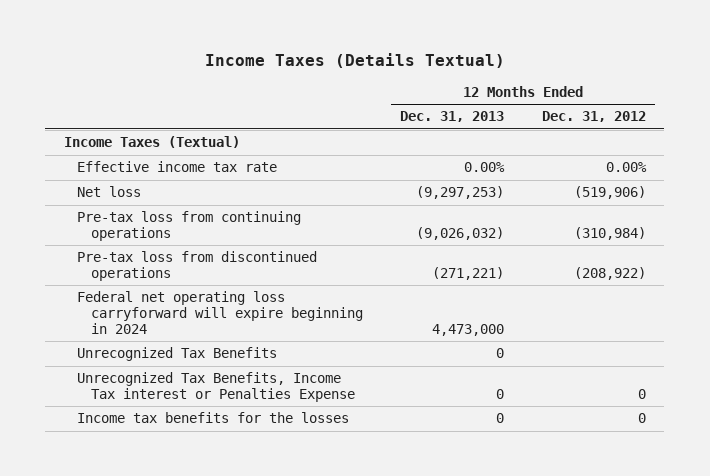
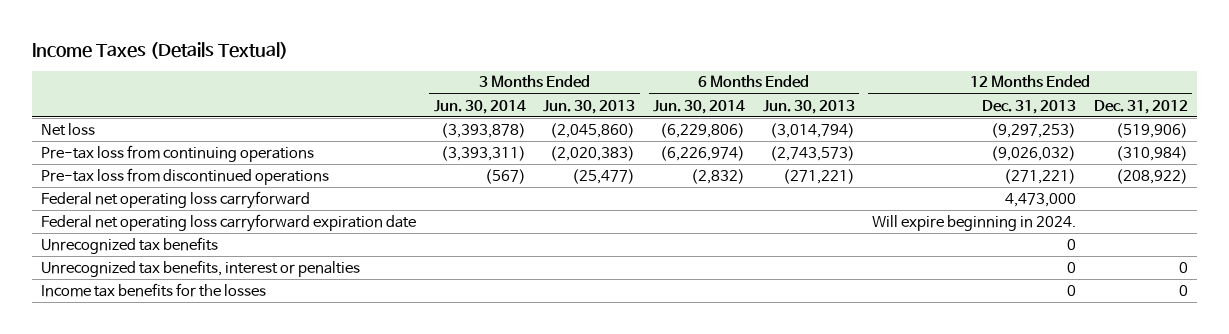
- | 12 Months Ended Dec. 31, 2013 | 12 Months Ended Dec. 31, 2012
+ | 3 Months Ended Jun. 30, 2014 | 3 Months Ended Jun. 30, 2013 | 6 Months Ended Jun. 30, 2014 | 6 Months Ended Jun. 30, 2013 | 12 Months Ended Dec. 31, 2013 | 12 Months Ended Dec. 31, 2012
- Income Taxes (Textual)
- Effective income tax rate | 0.00% | 0.00%
- Federal net operating loss carryforward will expire beginning in 2024 | 4,473,000 |
- Unrecognized Tax Benefits | 0 |
- Unrecognized Tax Benefits, Income Tax interest or Penalties Expense | 0 | 0
+ Federal net operating loss carryforward | | | | | 4,473,000 |
+ Federal net operating loss carryforward expiration date | | | | | Will expire beginning in 2024. |
+ Unrecognized tax benefits | | | | | 0 |
+ Unrecognized tax benefits, interest or penalties | | | | | 0 | 0

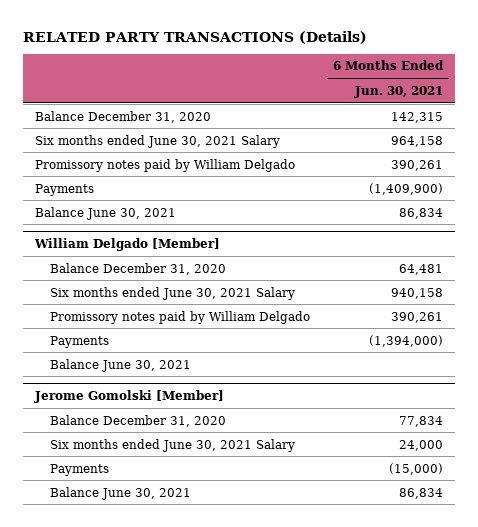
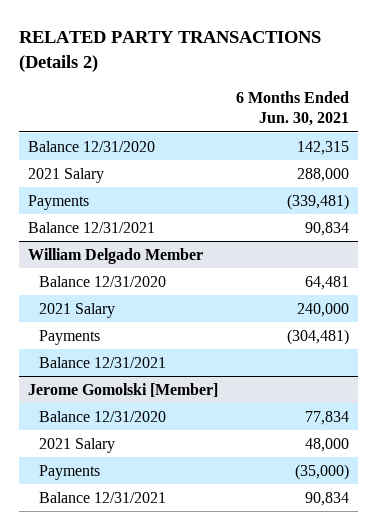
- RELATED PARTY TRANSACTIONS (Details)
+ RELATED PARTY TRANSACTIONS (Details 2)
- Balance December 31, 2020 | 142,315
- Six months ended June 30, 2021 Salary | 964,158
- Promissory notes paid by William Delgado | 390,261
- Payments | (1,409,900)
- Balance June 30, 2021 | 86,834
- William Delgado [Member]
- Balance December 31, 2020 | 64,481
- Six months ended June 30, 2021 Salary | 940,158
- Promissory notes paid by William Delgado | 390,261
- Payments | (1,394,000)
- Balance June 30, 2021
+ Balance 12/31/2020 | 142,315
+ 2021 Salary | 288,000
+ Payments | (339,481)
+ Balance 12/31/2021 | 90,834
+ William Delgado Member
+ Balance 12/31/2020 | 64,481
+ 2021 Salary | 240,000
+ Payments | (304,481)
+ Balance 12/31/2021
@ Jerome Gomolski [Member]
- Balance December 31, 2020 | 77,834
- Six months ended June 30, 2021 Salary | 24,000
- Payments | (15,000)
- Balance June 30, 2021 | 86,834
+ Balance 12/31/2020 | 77,834
+ 2021 Salary | 48,000
+ Payments | (35,000)
+ Balance 12/31/2021 | 90,834

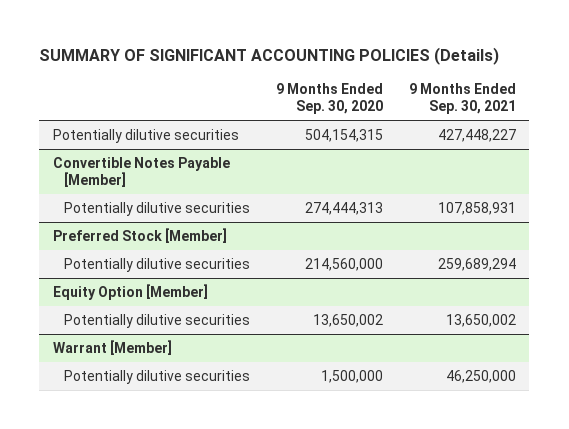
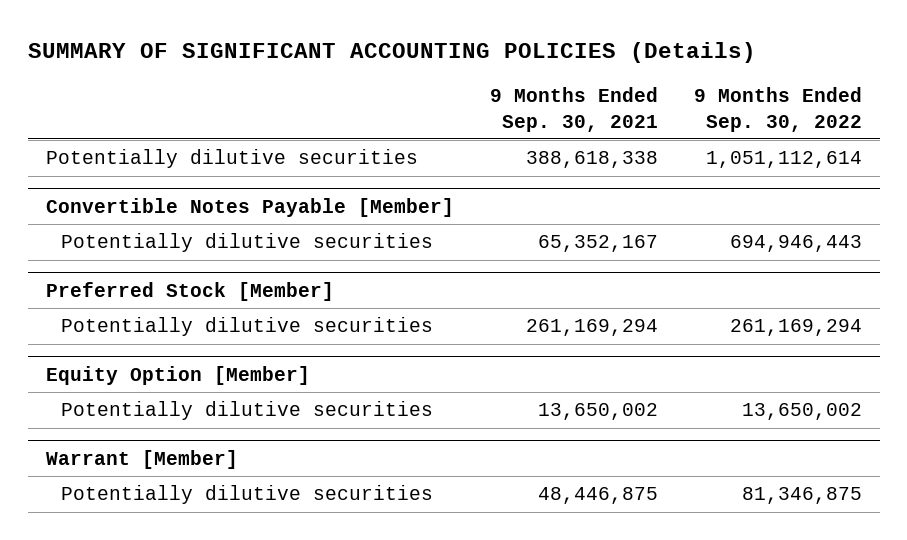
- | 9 Months Ended Sep. 30, 2020 | 9 Months Ended Sep. 30, 2021
+ | 9 Months Ended Sep. 30, 2021 | 9 Months Ended Sep. 30, 2022
- Potentially dilutive securities | 504,154,315 | 427,448,227
+ Potentially dilutive securities | 388,618,338 | 1,051,112,614
@ Convertible Notes Payable [Member]
- Potentially dilutive securities | 274,444,313 | 107,858,931
+ Potentially dilutive securities | 65,352,167 | 694,946,443
@ Preferred Stock [Member]
- Potentially dilutive securities | 214,560,000 | 259,689,294
+ Potentially dilutive securities | 261,169,294 | 261,169,294
@ Warrant [Member]
- Potentially dilutive securities | 1,500,000 | 46,250,000
+ Potentially dilutive securities | 48,446,875 | 81,346,875

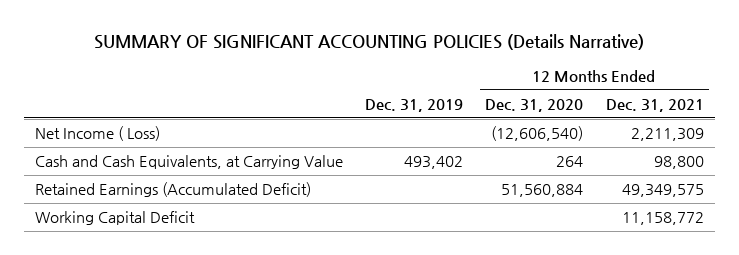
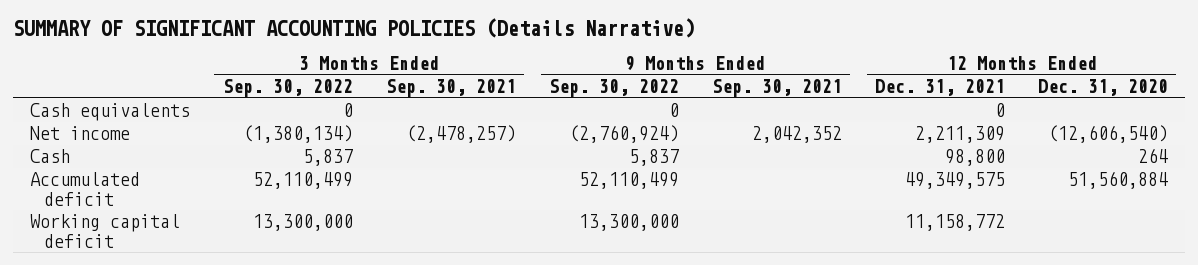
- | Dec. 31, 2019 | 12 Months Ended Dec. 31, 2020 | 12 Months Ended Dec. 31, 2021
+ | 3 Months Ended Sep. 30, 2022 | 3 Months Ended Sep. 30, 2021 | 9 Months Ended Sep. 30, 2022 | 9 Months Ended Sep. 30, 2021 | 12 Months Ended Dec. 31, 2021 | 12 Months Ended Dec. 31, 2020
- Net Income ( Loss) | | (12,606,540) | 2,211,309
- Cash and Cash Equivalents, at Carrying Value | 493,402 | 264 | 98,800
- Retained Earnings (Accumulated Deficit) | | 51,560,884 | 49,349,575
- Working Capital Deficit | | | 11,158,772
+ Cash equivalents | 0 | | 0 | | 0 |
+ Net income | (1,380,134) | (2,478,257) | (2,760,924) | 2,042,352 | 2,211,309 | (12,606,540)
+ Cash | 5,837 | | 5,837 | | 98,800 | 264
+ Accumulated deficit | 52,110,499 | | 52,110,499 | | 49,349,575 | 51,560,884
+ Working capital deficit | 13,300,000 | | 13,300,000 | | 11,158,772 |

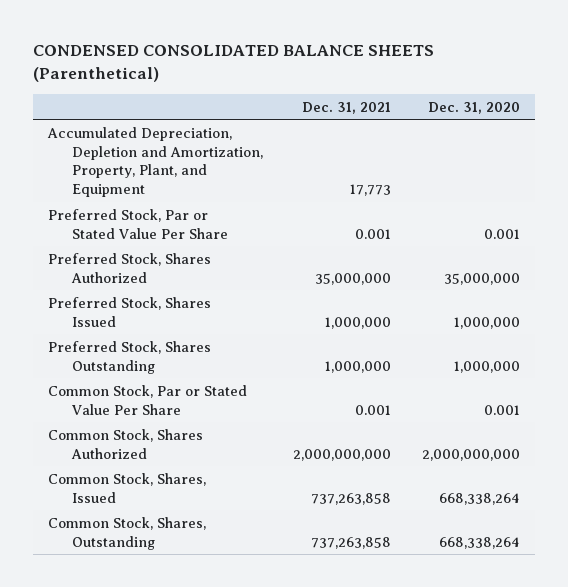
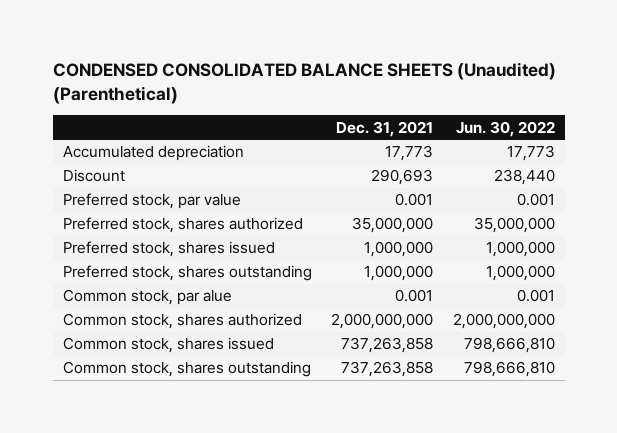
- CONDENSED CONSOLIDATED BALANCE SHEETS (Parenthetical)
+ CONDENSED CONSOLIDATED BALANCE SHEETS (Unaudited) (Parenthetical)
- | Dec. 31, 2021 | Dec. 31, 2020
+ | Dec. 31, 2021 | Jun. 30, 2022
- Accumulated Depreciation, Depletion and Amortization, Property, Plant, and Equipment | 17,773 |
- Preferred Stock, Par or Stated Value Per Share | 0.001 | 0.001
- Preferred Stock, Shares Authorized | 35,000,000 | 35,000,000
- Preferred Stock, Shares Issued | 1,000,000 | 1,000,000
- Preferred Stock, Shares Outstanding | 1,000,000 | 1,000,000
- Common Stock, Par or Stated Value Per Share | 0.001 | 0.001
- Common Stock, Shares Authorized | 2,000,000,000 | 2,000,000,000
- Common Stock, Shares, Issued | 737,263,858 | 668,338,264
- Common Stock, Shares, Outstanding | 737,263,858 | 668,338,264
+ Accumulated depreciation | 17,773 | 17,773
+ Discount | 290,693 | 238,440
+ Preferred stock, par value | 0.001 | 0.001
+ Preferred stock, shares authorized | 35,000,000 | 35,000,000
+ Preferred stock, shares issued | 1,000,000 | 1,000,000
+ Preferred stock, shares outstanding | 1,000,000 | 1,000,000
+ Common stock, par alue | 0.001 | 0.001
+ Common stock, shares authorized | 2,000,000,000 | 2,000,000,000
+ Common stock, shares issued | 737,263,858 | 798,666,810
+ Common stock, shares outstanding | 737,263,858 | 798,666,810

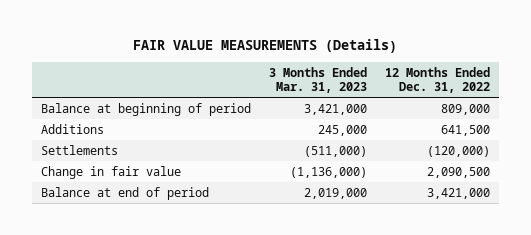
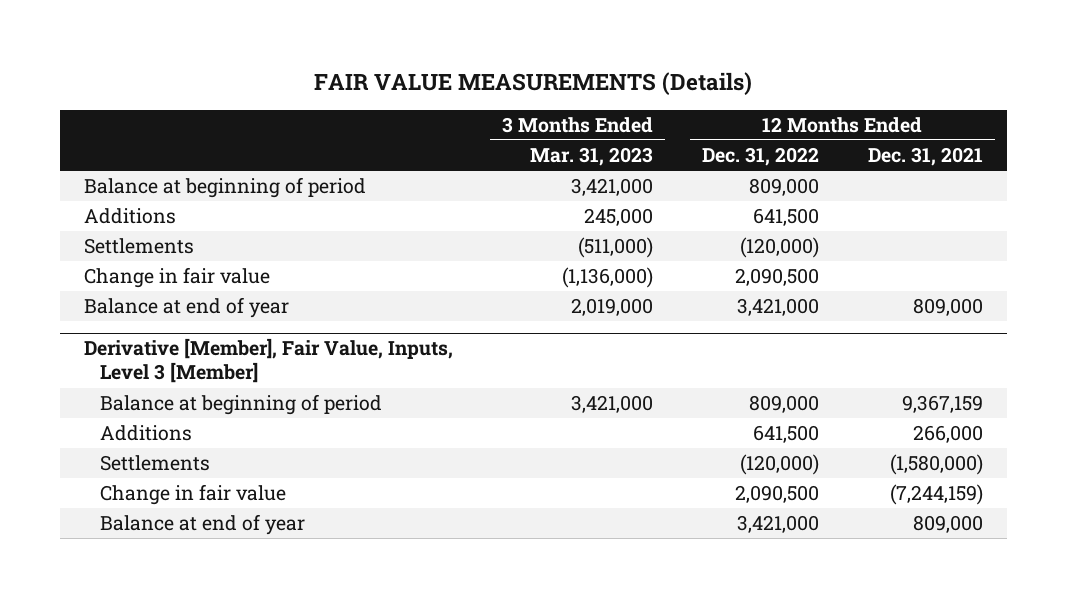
- | 3 Months Ended Mar. 31, 2023 | 12 Months Ended Dec. 31, 2022
+ | 3 Months Ended Mar. 31, 2023 | 12 Months Ended Dec. 31, 2022 | 12 Months Ended Dec. 31, 2021
- Balance at end of period | 2,019,000 | 3,421,000
+ Balance at end of year | 2,019,000 | 3,421,000 | 809,000
+ Derivative [Member], Fair Value, Inputs, Level 3 [Member]
+ Balance at beginning of period | 3,421,000 | 809,000 | 9,367,159
+ Additions | | 641,500 | 266,000
+ Settlements | | (120,000) | (1,580,000)
+ Change in fair value | | 2,090,500 | (7,244,159)
+ Balance at end of year | | 3,421,000 | 809,000

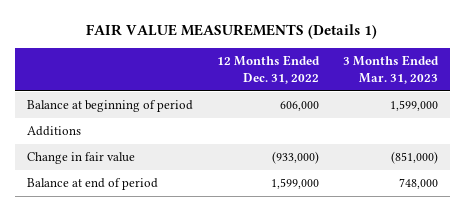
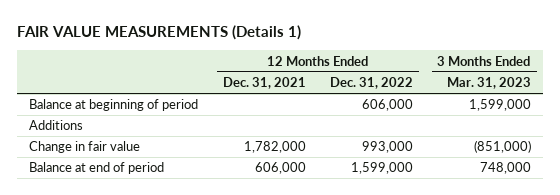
- | 12 Months Ended Dec. 31, 2022 | 3 Months Ended Mar. 31, 2023
+ | 12 Months Ended Dec. 31, 2021 | 12 Months Ended Dec. 31, 2022 | 3 Months Ended Mar. 31, 2023
- Change in fair value | (933,000) | (851,000)
+ Change in fair value | 1,782,000 | 993,000 | (851,000)

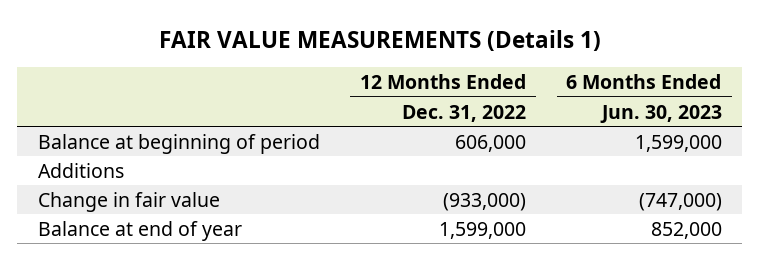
- | 12 Months Ended Dec. 31, 2021 | 12 Months Ended Dec. 31, 2022 | 3 Months Ended Mar. 31, 2023
+ | 12 Months Ended Dec. 31, 2022 | 6 Months Ended Jun. 30, 2023
- Change in fair value | 1,782,000 | 993,000 | (851,000)
- Balance at end of period | 606,000 | 1,599,000 | 748,000
+ Change in fair value | (933,000) | (747,000)
+ Balance at end of year | 1,599,000 | 852,000

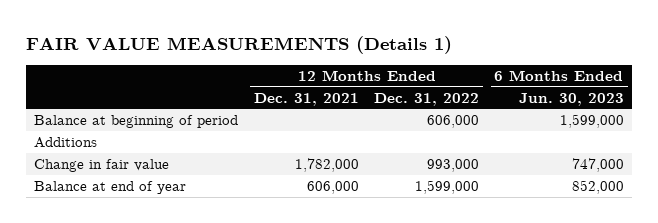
- | 12 Months Ended Dec. 31, 2022 | 6 Months Ended Jun. 30, 2023
+ | 12 Months Ended Dec. 31, 2021 | 12 Months Ended Dec. 31, 2022 | 6 Months Ended Jun. 30, 2023
- Change in fair value | (933,000) | (747,000)
+ Change in fair value | 1,782,000 | 993,000 | 747,000

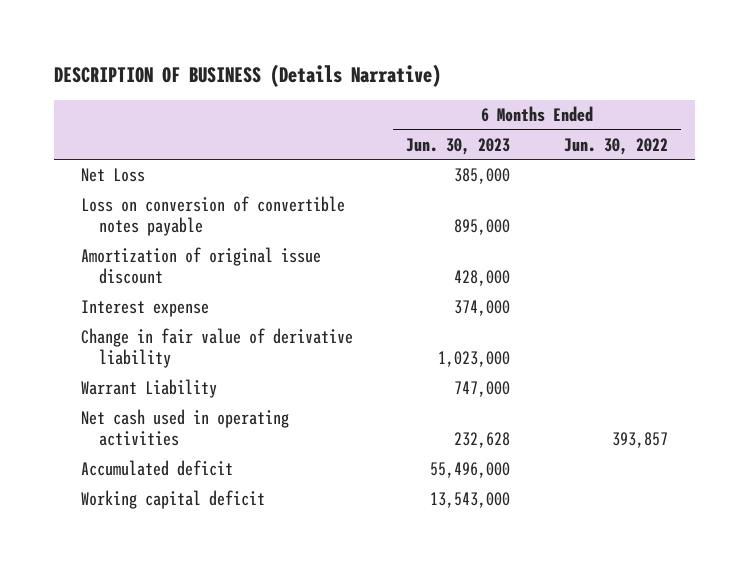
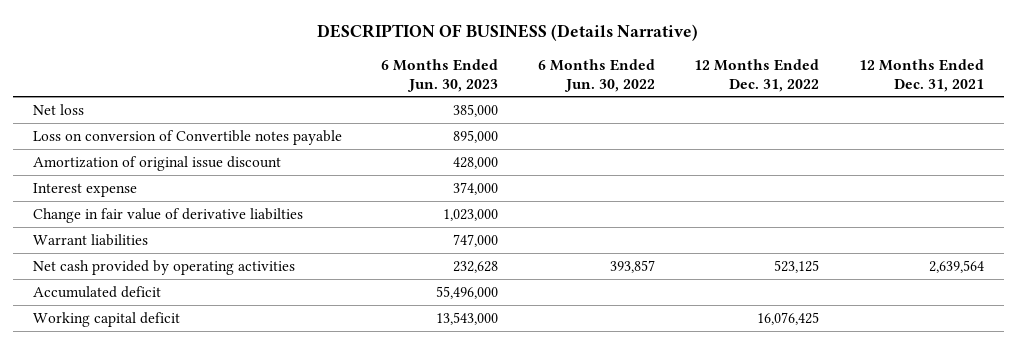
- | 6 Months Ended Jun. 30, 2023 | 6 Months Ended Jun. 30, 2022
+ | 6 Months Ended Jun. 30, 2023 | 6 Months Ended Jun. 30, 2022 | 12 Months Ended Dec. 31, 2022 | 12 Months Ended Dec. 31, 2021
- Net Loss | 385,000 |
- Loss on conversion of convertible notes payable | 895,000 |
+ Net loss | 385,000 | | |
+ Loss on conversion of Convertible notes payable | 895,000 | | |
- Change in fair value of derivative liability | 1,023,000 |
- Warrant Liability | 747,000 |
- Net cash used in operating activities | 232,628 | 393,857
+ Change in fair value of derivative liabilties | 1,023,000 | | |
+ Warrant liabilities | 747,000 | | |
+ Net cash provided by operating activities | 232,628 | 393,857 | 523,125 | 2,639,564

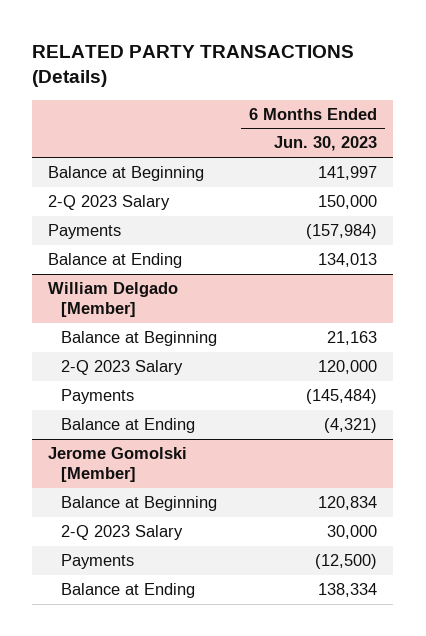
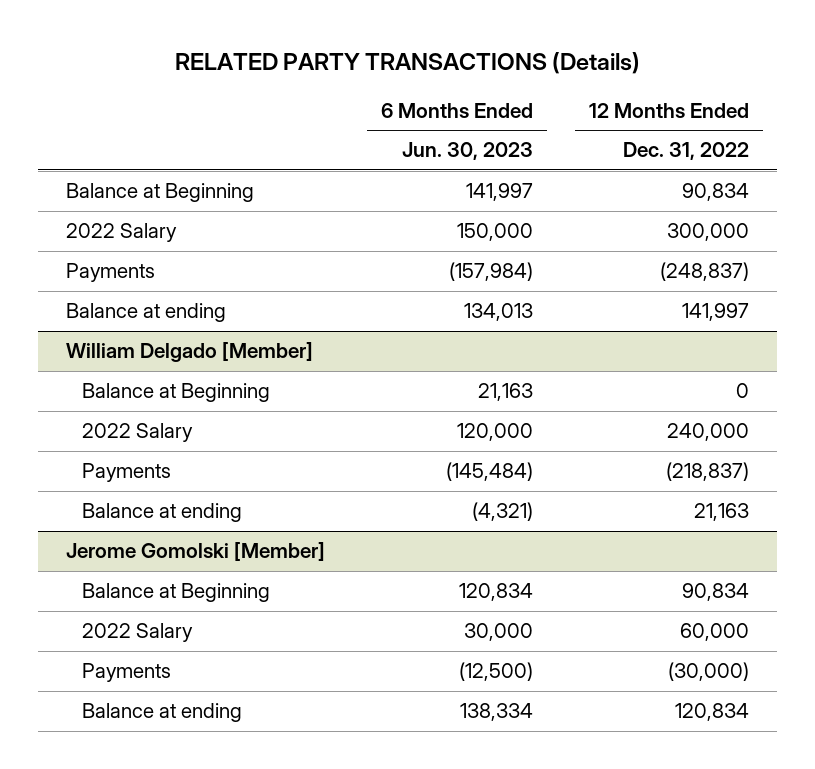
- | 6 Months Ended Jun. 30, 2023
+ | 6 Months Ended Jun. 30, 2023 | 12 Months Ended Dec. 31, 2022
- 2-Q 2023 Salary | 150,000
+ 2022 Salary | 150,000 | 300,000
- Balance at Ending | 134,013
+ Balance at ending | 134,013 | 141,997
@ William Delgado [Member]
- 2-Q 2023 Salary | 120,000
+ 2022 Salary | 120,000 | 240,000
- Balance at Ending | (4,321)
+ Balance at ending | (4,321) | 21,163
@ Jerome Gomolski [Member]
- 2-Q 2023 Salary | 30,000
+ 2022 Salary | 30,000 | 60,000
- Balance at Ending | 138,334
+ Balance at ending | 138,334 | 120,834

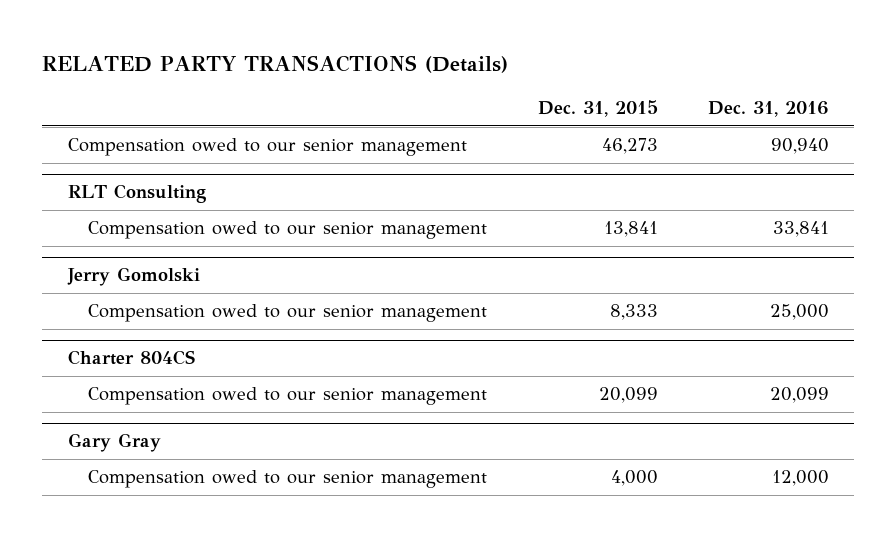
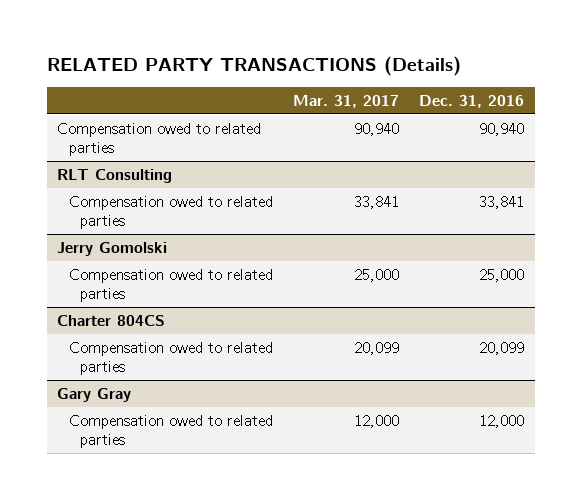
- | Dec. 31, 2015 | Dec. 31, 2016
+ | Mar. 31, 2017 | Dec. 31, 2016
- Compensation owed to our senior management | 46,273 | 90,940
+ Compensation owed to related parties | 90,940 | 90,940
@ RLT Consulting
- Compensation owed to our senior management | 13,841 | 33,841
+ Compensation owed to related parties | 33,841 | 33,841
@ Jerry Gomolski
- Compensation owed to our senior management | 8,333 | 25,000
+ Compensation owed to related parties | 25,000 | 25,000
@ Charter 804CS
- Compensation owed to our senior management | 20,099 | 20,099
+ Compensation owed to related parties | 20,099 | 20,099
@ Gary Gray
- Compensation owed to our senior management | 4,000 | 12,000
+ Compensation owed to related parties | 12,000 | 12,000

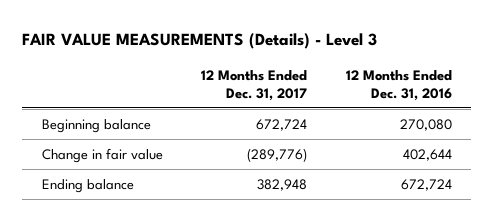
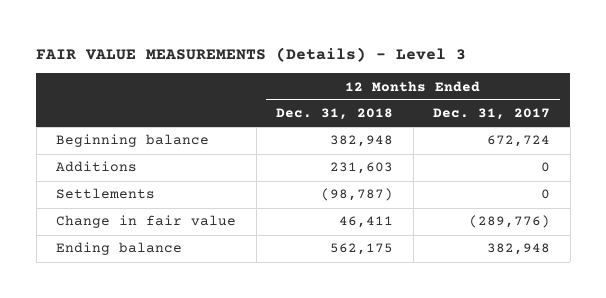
- | 12 Months Ended Dec. 31, 2017 | 12 Months Ended Dec. 31, 2016
+ | 12 Months Ended Dec. 31, 2018 | 12 Months Ended Dec. 31, 2017
+ Additions | 231,603 | 0
+ Settlements | (98,787) | 0

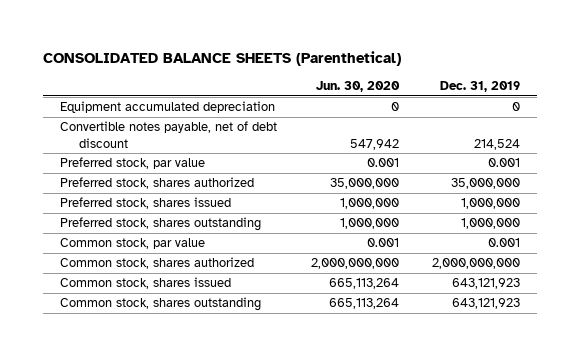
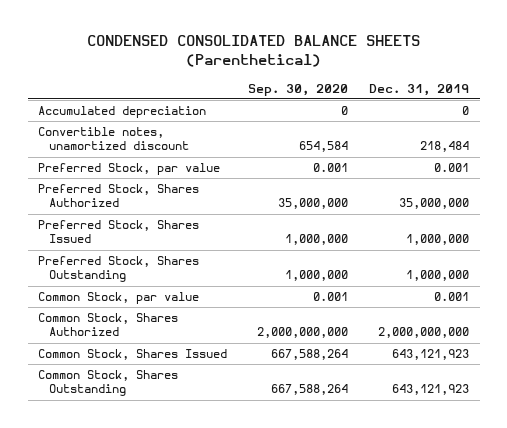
- CONSOLIDATED BALANCE SHEETS (Parenthetical)
+ CONDENSED CONSOLIDATED BALANCE SHEETS (Parenthetical)
- | Jun. 30, 2020 | Dec. 31, 2019
+ | Sep. 30, 2020 | Dec. 31, 2019
- Equipment accumulated depreciation | 0 | 0
- Convertible notes payable, net of debt discount | 547,942 | 214,524
- Preferred stock, par value | 0.001 | 0.001
- Preferred stock, shares authorized | 35,000,000 | 35,000,000
- Preferred stock, shares issued | 1,000,000 | 1,000,000
- Preferred stock, shares outstanding | 1,000,000 | 1,000,000
- Common stock, par value | 0.001 | 0.001
- Common stock, shares authorized | 2,000,000,000 | 2,000,000,000
- Common stock, shares issued | 665,113,264 | 643,121,923
- Common stock, shares outstanding | 665,113,264 | 643,121,923
+ Accumulated depreciation | 0 | 0
+ Convertible notes, unamortized discount | 654,584 | 218,484
+ Preferred Stock, par value | 0.001 | 0.001
+ Preferred Stock, Shares Authorized | 35,000,000 | 35,000,000
+ Preferred Stock, Shares Issued | 1,000,000 | 1,000,000
+ Preferred Stock, Shares Outstanding | 1,000,000 | 1,000,000
+ Common Stock, par value | 0.001 | 0.001
+ Common Stock, Shares Authorized | 2,000,000,000 | 2,000,000,000
+ Common Stock, Shares Issued | 667,588,264 | 643,121,923
+ Common Stock, Shares Outstanding | 667,588,264 | 643,121,923

